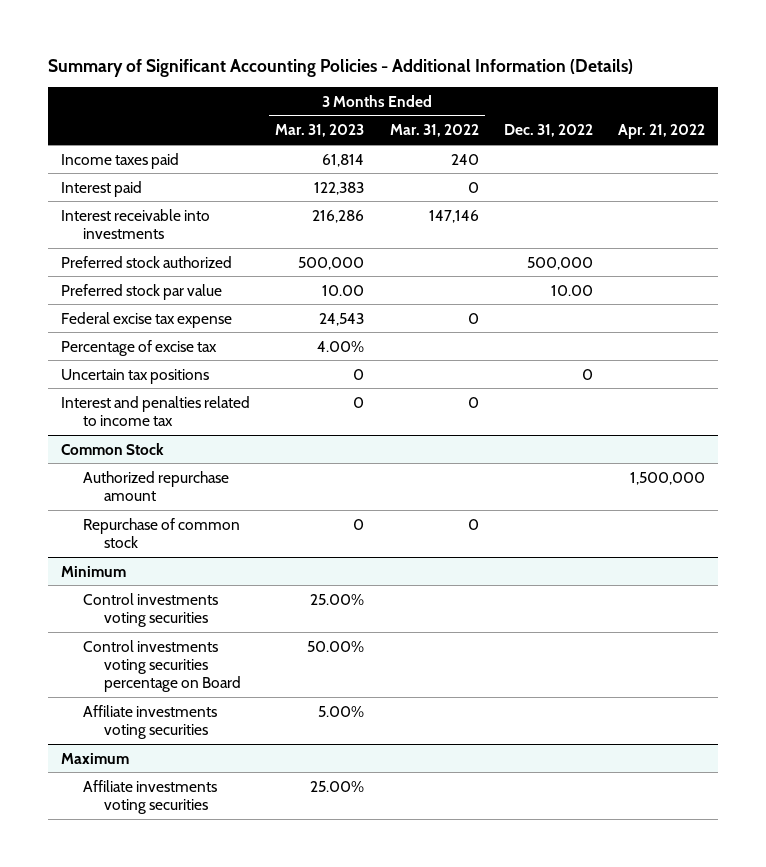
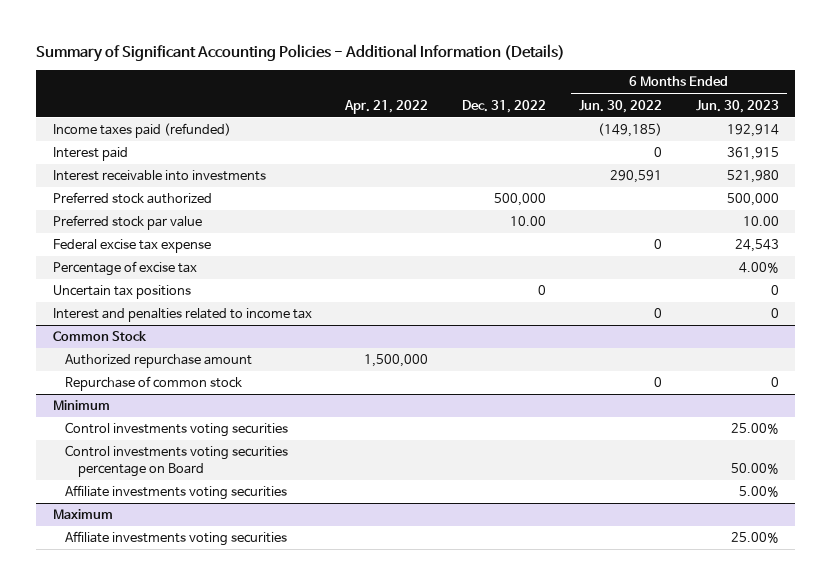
- | 3 Months Ended Mar. 31, 2023 | 3 Months Ended Mar. 31, 2022 | Dec. 31, 2022 | Apr. 21, 2022
+ | Apr. 21, 2022 | Dec. 31, 2022 | 6 Months Ended Jun. 30, 2022 | 6 Months Ended Jun. 30, 2023
- Income taxes paid | 61,814 | 240 | |
+ Income taxes paid (refunded) | | | (149,185) | 192,914

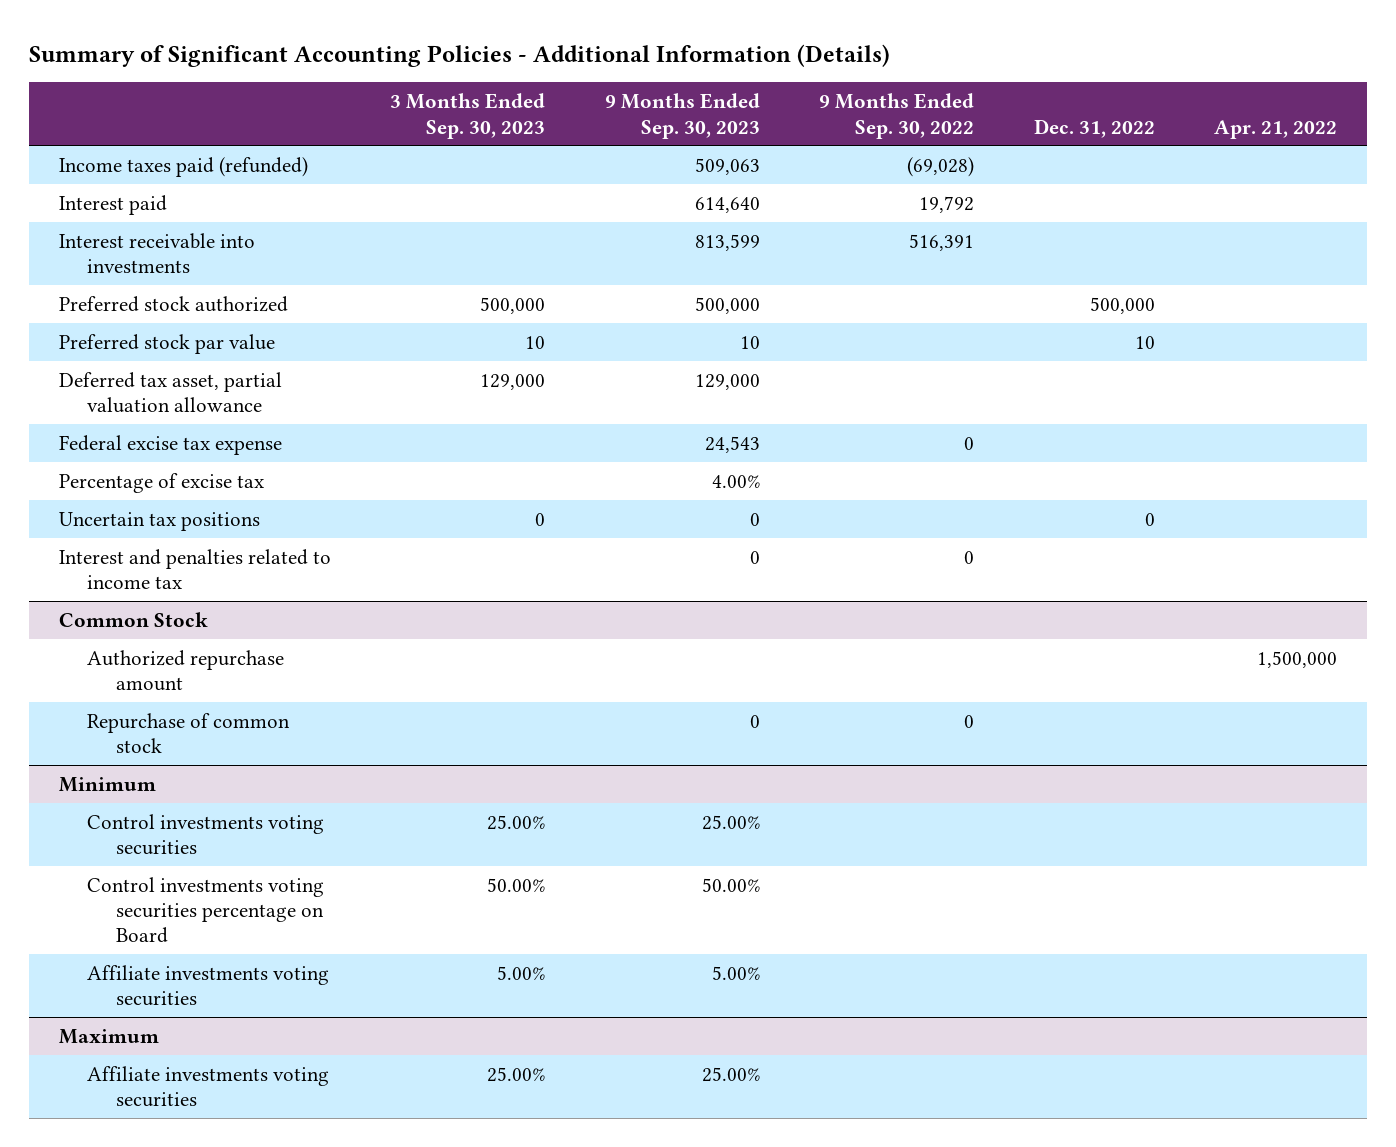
- | Apr. 21, 2022 | Dec. 31, 2022 | 6 Months Ended Jun. 30, 2022 | 6 Months Ended Jun. 30, 2023
+ | 3 Months Ended Sep. 30, 2023 | 9 Months Ended Sep. 30, 2023 | 9 Months Ended Sep. 30, 2022 | Dec. 31, 2022 | Apr. 21, 2022
- Preferred stock par value | | 10.00 | | 10.00
+ Preferred stock par value | 10 | 10 | | 10 |
+ Deferred tax asset, partial valuation allowance | 129,000 | 129,000 | | |

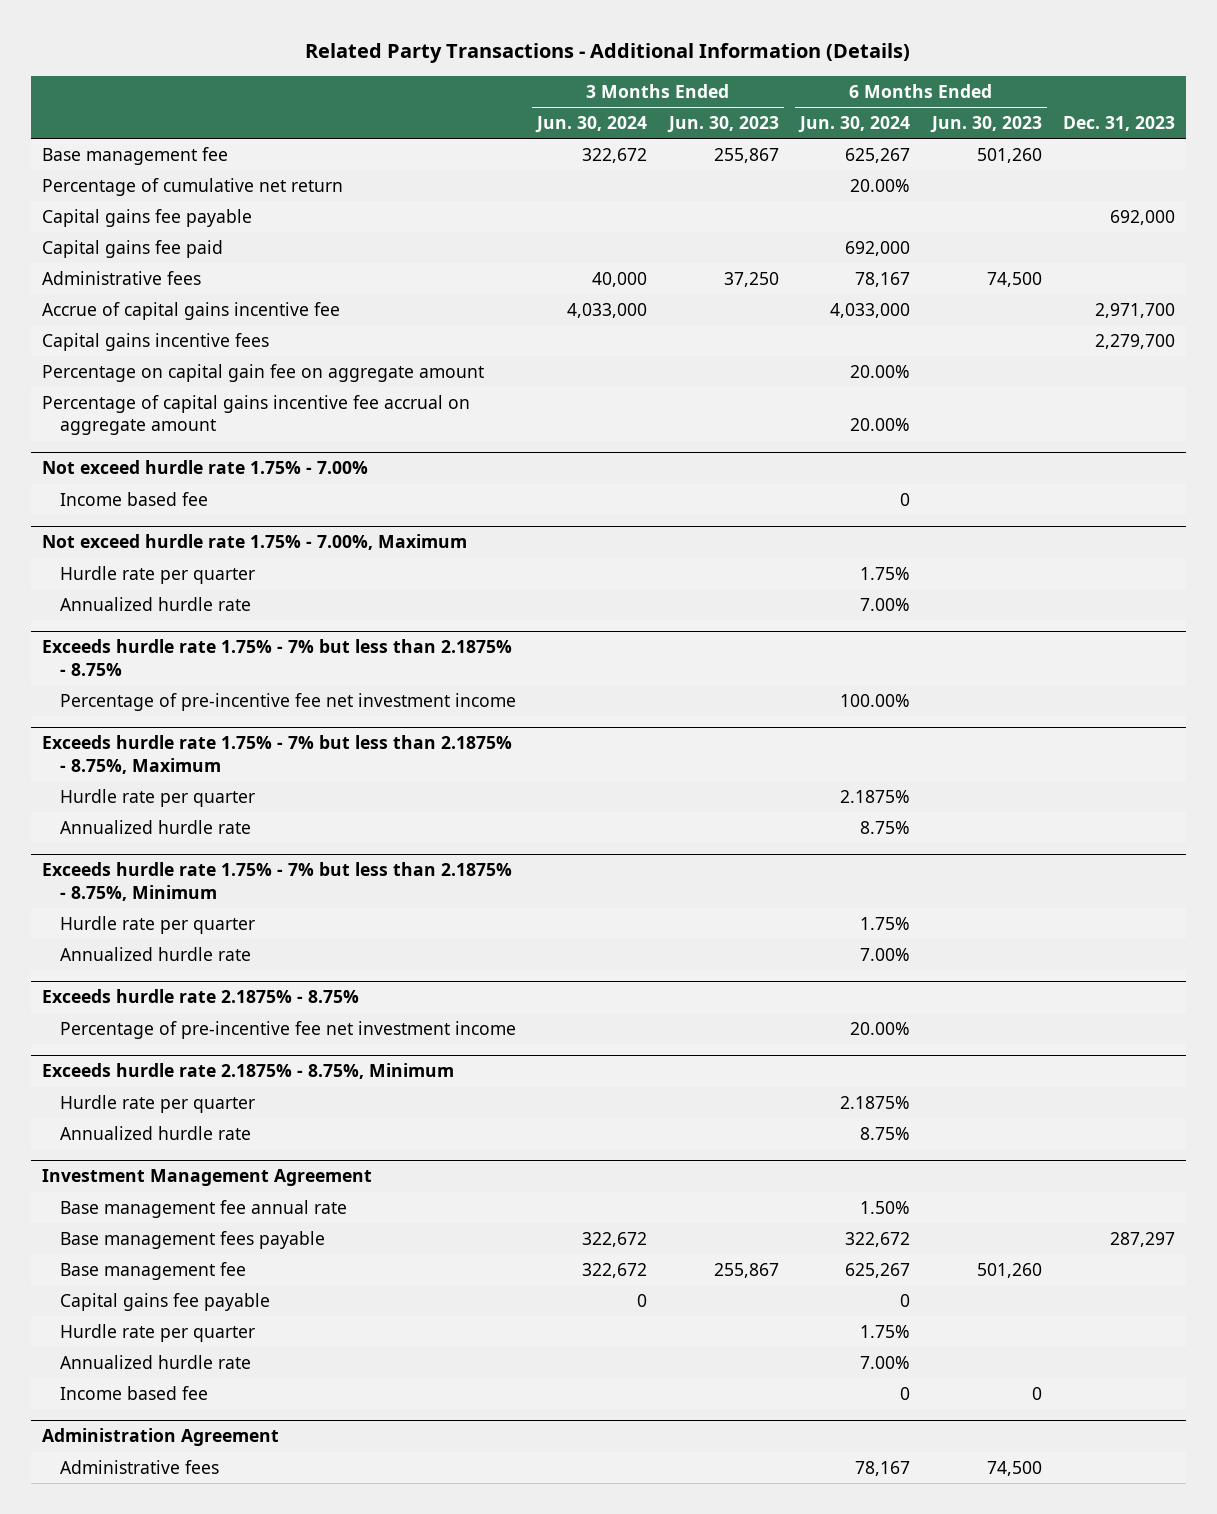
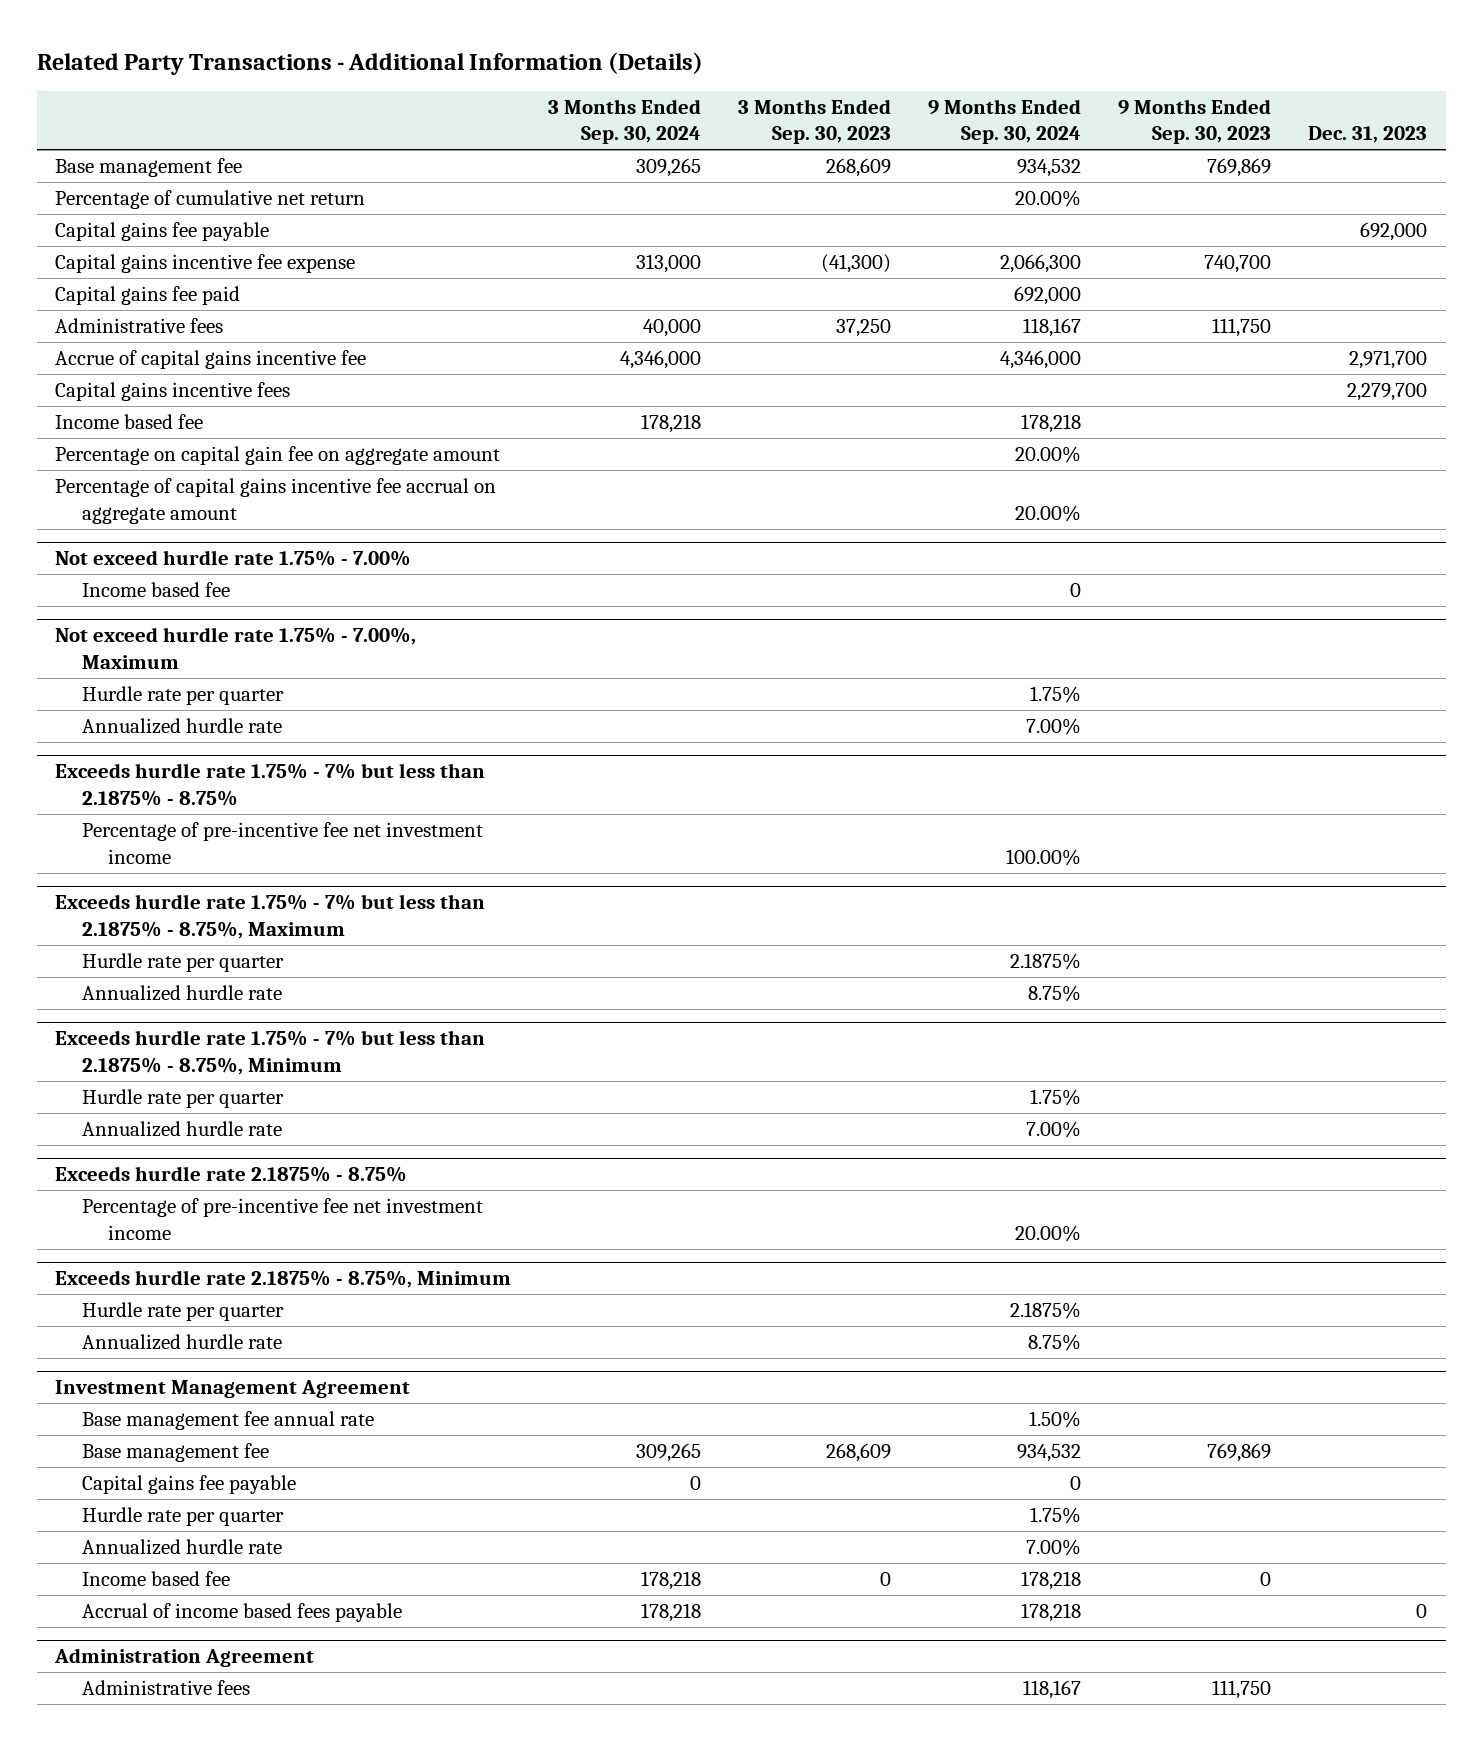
- | 3 Months Ended Jun. 30, 2024 | 3 Months Ended Jun. 30, 2023 | 6 Months Ended Jun. 30, 2024 | 6 Months Ended Jun. 30, 2023 | Dec. 31, 2023
+ | 3 Months Ended Sep. 30, 2024 | 3 Months Ended Sep. 30, 2023 | 9 Months Ended Sep. 30, 2024 | 9 Months Ended Sep. 30, 2023 | Dec. 31, 2023
+ Capital gains incentive fee expense | 313,000 | (41,300) | 2,066,300 | 740,700 |
+ Income based fee | 178,218 | | 178,218 | |
@ Investment Management Agreement
- Base management fees payable | 322,672 | | 322,672 | | 287,297
+ Accrual of income based fees payable | 178,218 | | 178,218 | | 0

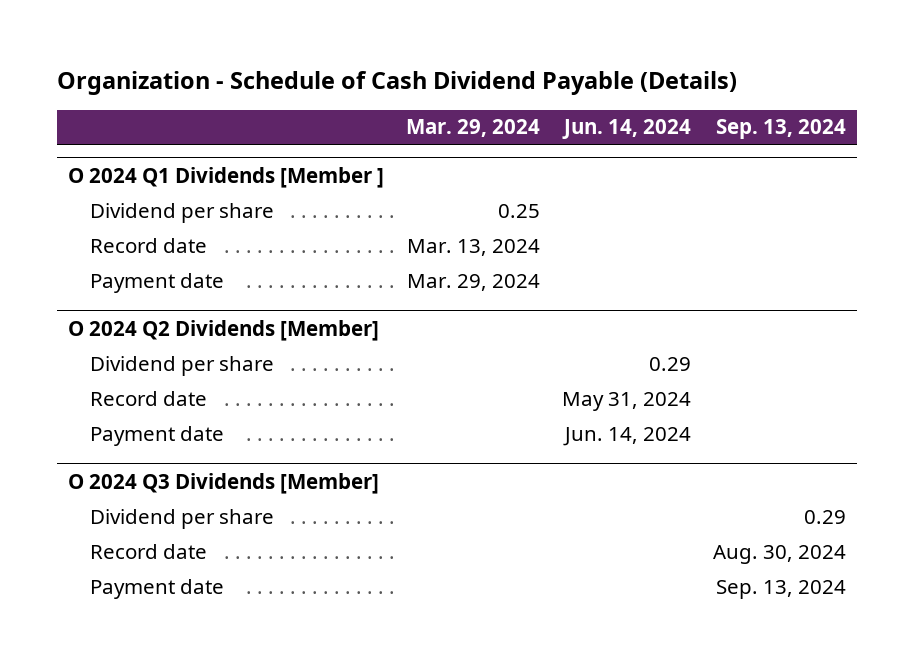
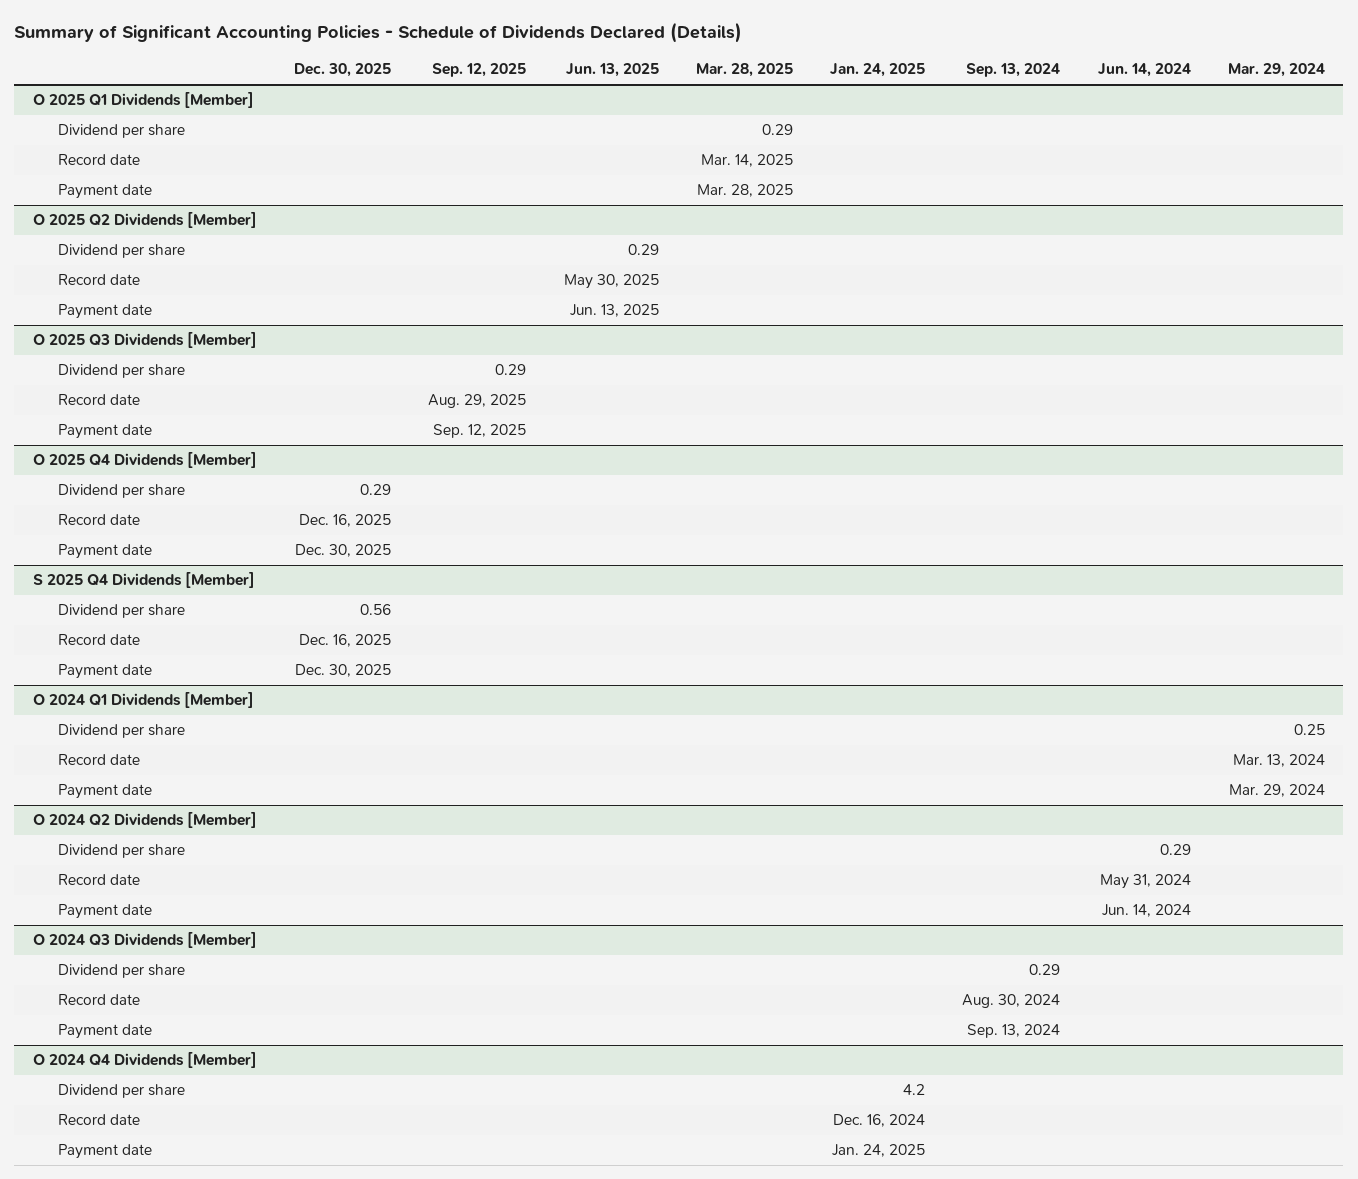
- Organization - Schedule of Cash Dividend Payable (Details)
+ Summary of Significant Accounting Policies - Schedule of Dividends Declared (Details)
- | Mar. 29, 2024 | Jun. 14, 2024 | Sep. 13, 2024
+ | Dec. 30, 2025 | Sep. 12, 2025 | Jun. 13, 2025 | Mar. 28, 2025 | Jan. 24, 2025 | Sep. 13, 2024 | Jun. 14, 2024 | Mar. 29, 2024
- O 2024 Q1 Dividends [Member ]
+ O 2025 Q1 Dividends [Member]
+ Dividend per share | | | | 0.29 | | | |
+ Record date | | | | Mar. 14, 2025 | | | |
+ Payment date | | | | Mar. 28, 2025 | | | |
+ O 2025 Q2 Dividends [Member]
+ Dividend per share | | | 0.29 | | | | |
+ Record date | | | May 30, 2025 | | | | |
+ Payment date | | | Jun. 13, 2025 | | | | |
+ O 2025 Q3 Dividends [Member]
+ Dividend per share | | 0.29 | | | | | |
+ Record date | | Aug. 29, 2025 | | | | | |
+ Payment date | | Sep. 12, 2025 | | | | | |
+ O 2025 Q4 Dividends [Member]
+ Dividend per share | 0.29 | | | | | | |
+ Record date | Dec. 16, 2025 | | | | | | |
+ Payment date | Dec. 30, 2025 | | | | | | |
+ S 2025 Q4 Dividends [Member]
+ Dividend per share | 0.56 | | | | | | |
+ Record date | Dec. 16, 2025 | | | | | | |
+ Payment date | Dec. 30, 2025 | | | | | | |
+ O 2024 Q1 Dividends [Member]
+ O 2024 Q4 Dividends [Member]
+ Dividend per share | | | | | 4.2 | | |
+ Record date | | | | | Dec. 16, 2024 | | |
+ Payment date | | | | | Jan. 24, 2025 | | |

